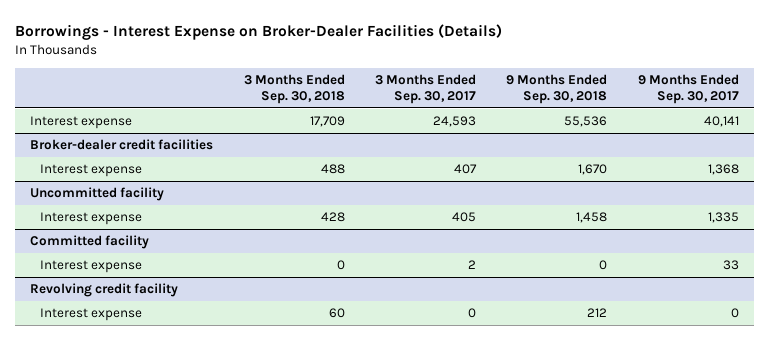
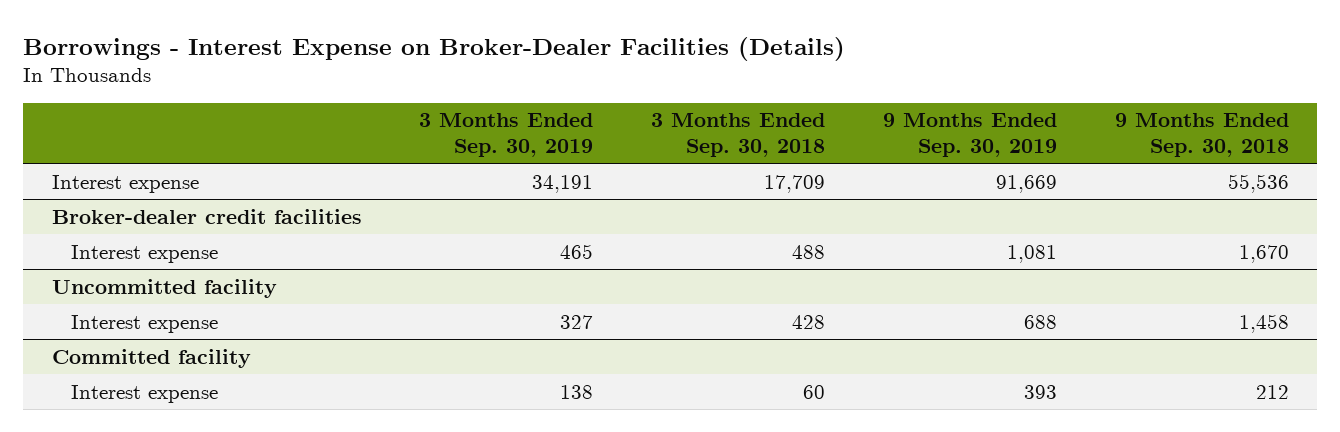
- | 3 Months Ended Sep. 30, 2018 | 3 Months Ended Sep. 30, 2017 | 9 Months Ended Sep. 30, 2018 | 9 Months Ended Sep. 30, 2017
+ | 3 Months Ended Sep. 30, 2019 | 3 Months Ended Sep. 30, 2018 | 9 Months Ended Sep. 30, 2019 | 9 Months Ended Sep. 30, 2018
@ Committed facility
- Interest expense | 0 | 2 | 0 | 33
- Revolving credit facility

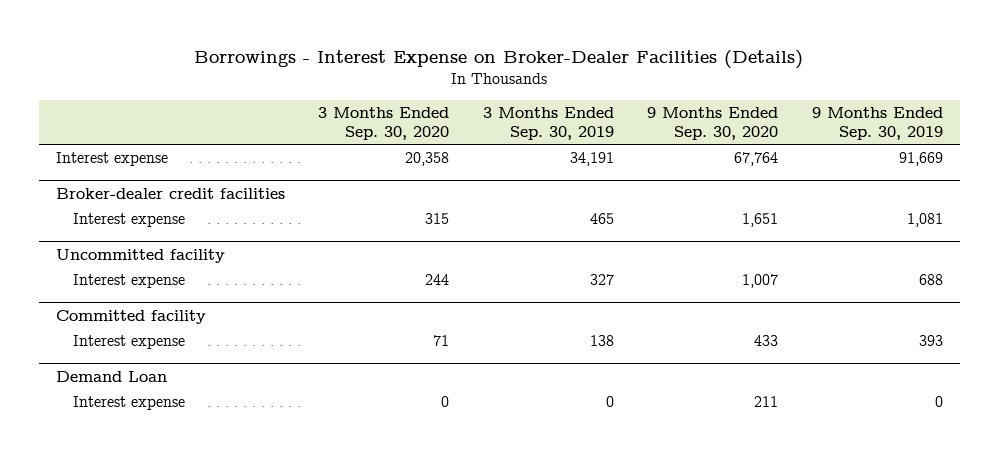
- | 3 Months Ended Sep. 30, 2019 | 3 Months Ended Sep. 30, 2018 | 9 Months Ended Sep. 30, 2019 | 9 Months Ended Sep. 30, 2018
+ | 3 Months Ended Sep. 30, 2020 | 3 Months Ended Sep. 30, 2019 | 9 Months Ended Sep. 30, 2020 | 9 Months Ended Sep. 30, 2019
+ Demand Loan
+ Interest expense | 0 | 0 | 211 | 0

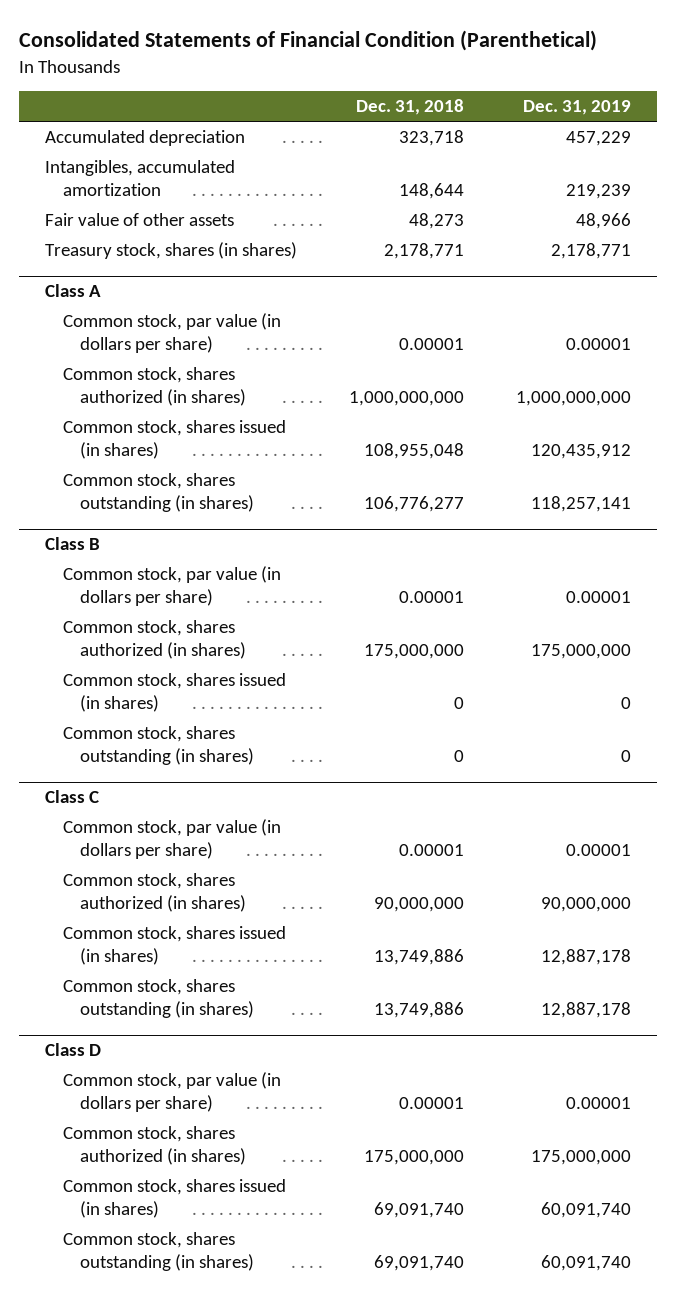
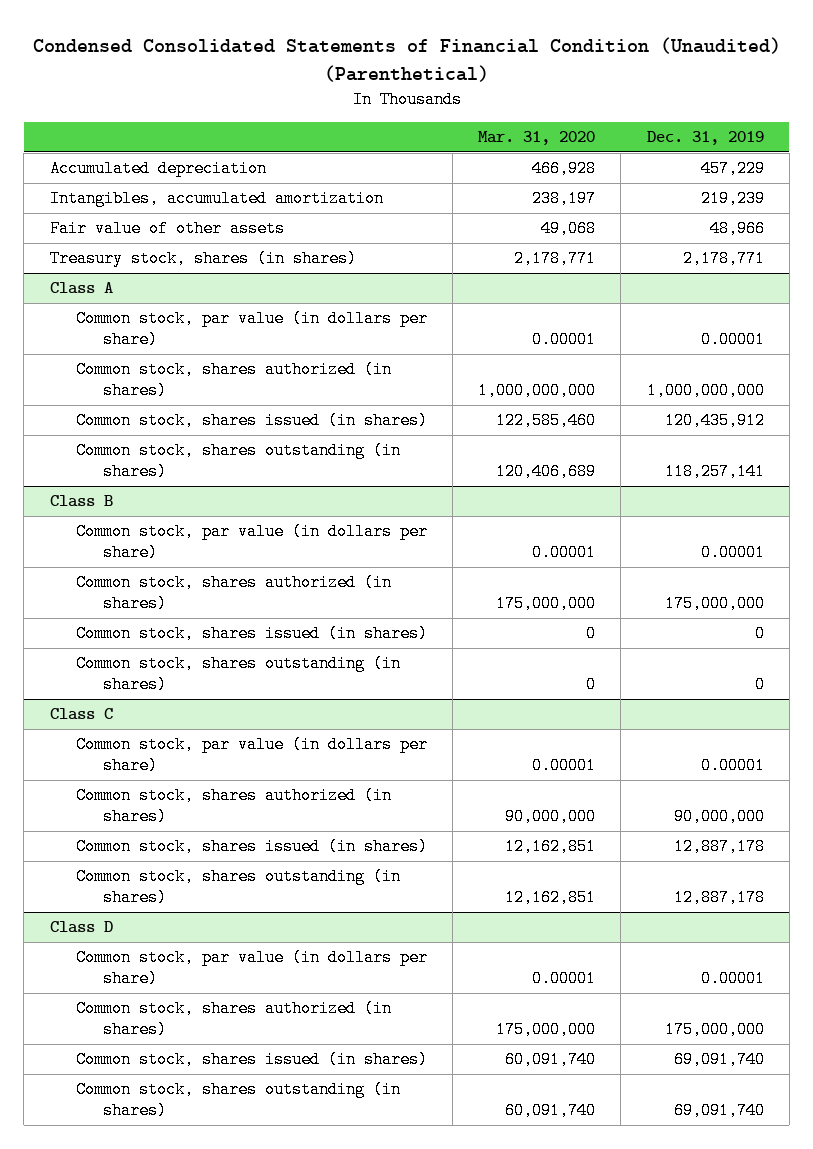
- Consolidated Statements of Financial Condition (Parenthetical)
+ Condensed Consolidated Statements of Financial Condition (Unaudited) (Parenthetical)
- | Dec. 31, 2018 | Dec. 31, 2019
+ | Mar. 31, 2020 | Dec. 31, 2019
@ Class D
- Common stock, shares issued (in shares) | 69,091,740 | 60,091,740
- Common stock, shares outstanding (in shares) | 69,091,740 | 60,091,740
+ Common stock, shares issued (in shares) | 60,091,740 | 69,091,740
+ Common stock, shares outstanding (in shares) | 60,091,740 | 69,091,740

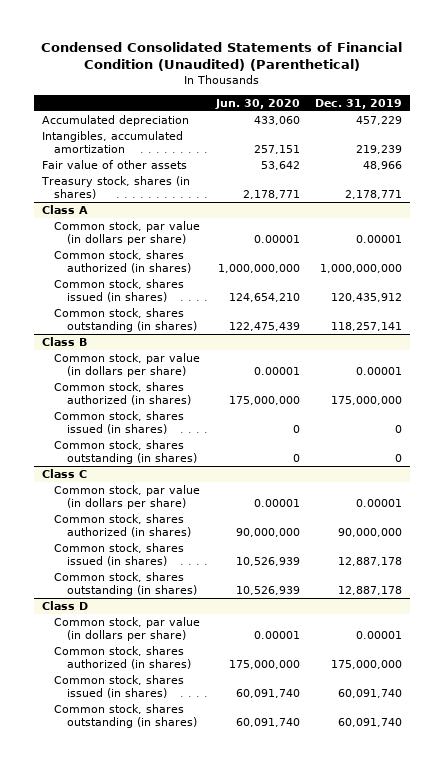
- | Mar. 31, 2020 | Dec. 31, 2019
+ | Jun. 30, 2020 | Dec. 31, 2019
@ Class D
- Common stock, shares issued (in shares) | 60,091,740 | 69,091,740
- Common stock, shares outstanding (in shares) | 60,091,740 | 69,091,740
+ Common stock, shares issued (in shares) | 60,091,740 | 60,091,740
+ Common stock, shares outstanding (in shares) | 60,091,740 | 60,091,740

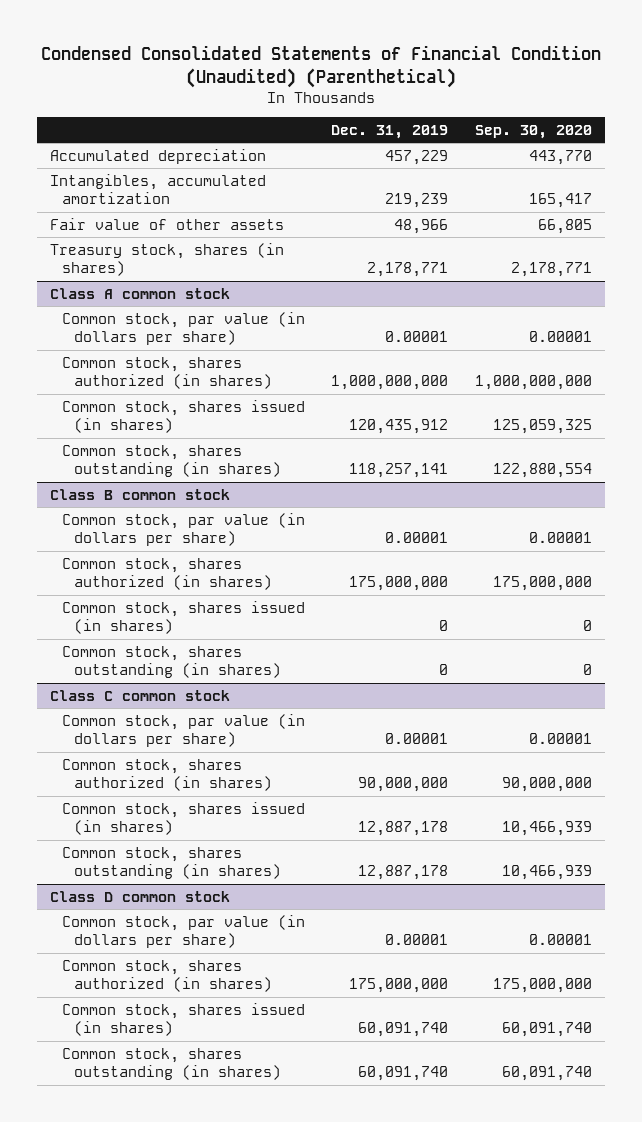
- | Jun. 30, 2020 | Dec. 31, 2019
+ | Dec. 31, 2019 | Sep. 30, 2020
- Class A
+ Class A common stock
- Class B
+ Class B common stock
- Class C
+ Class C common stock
- Class D
+ Class D common stock

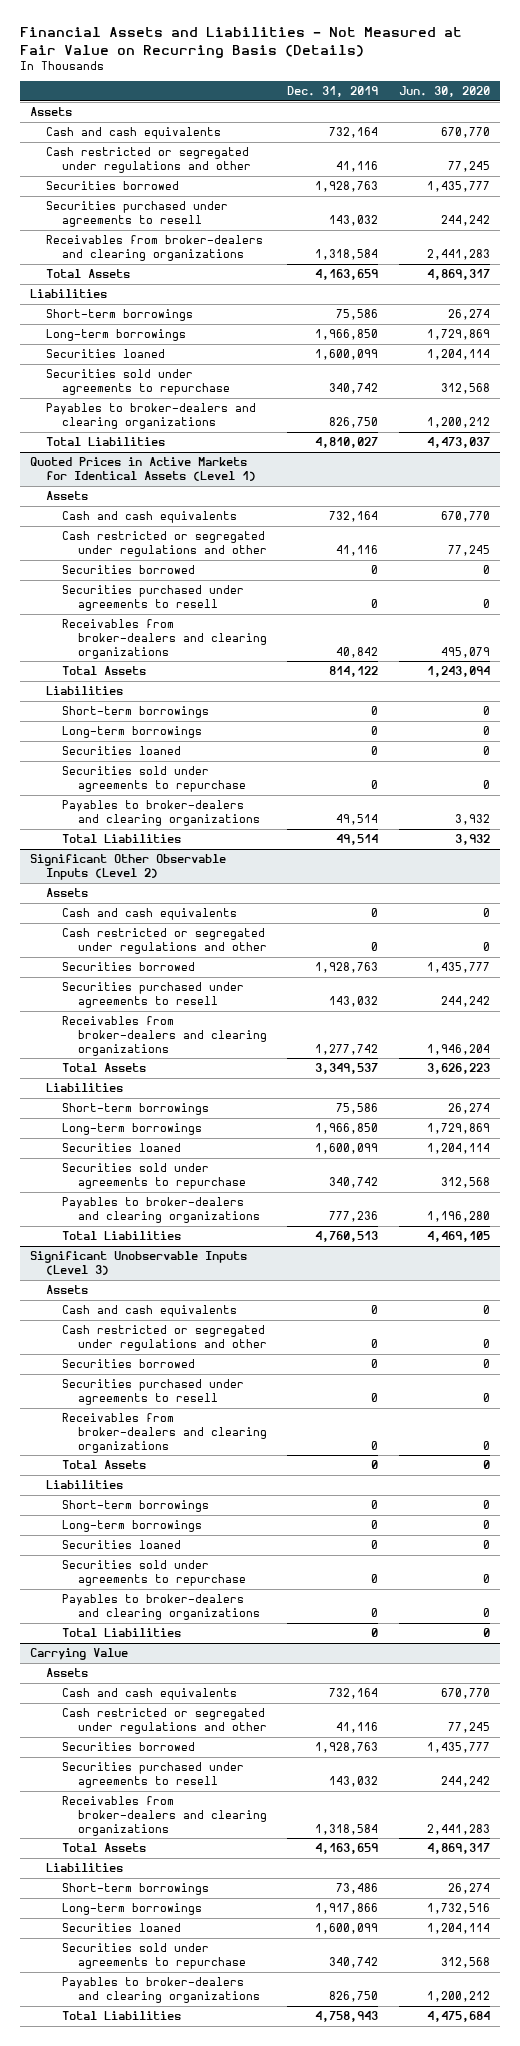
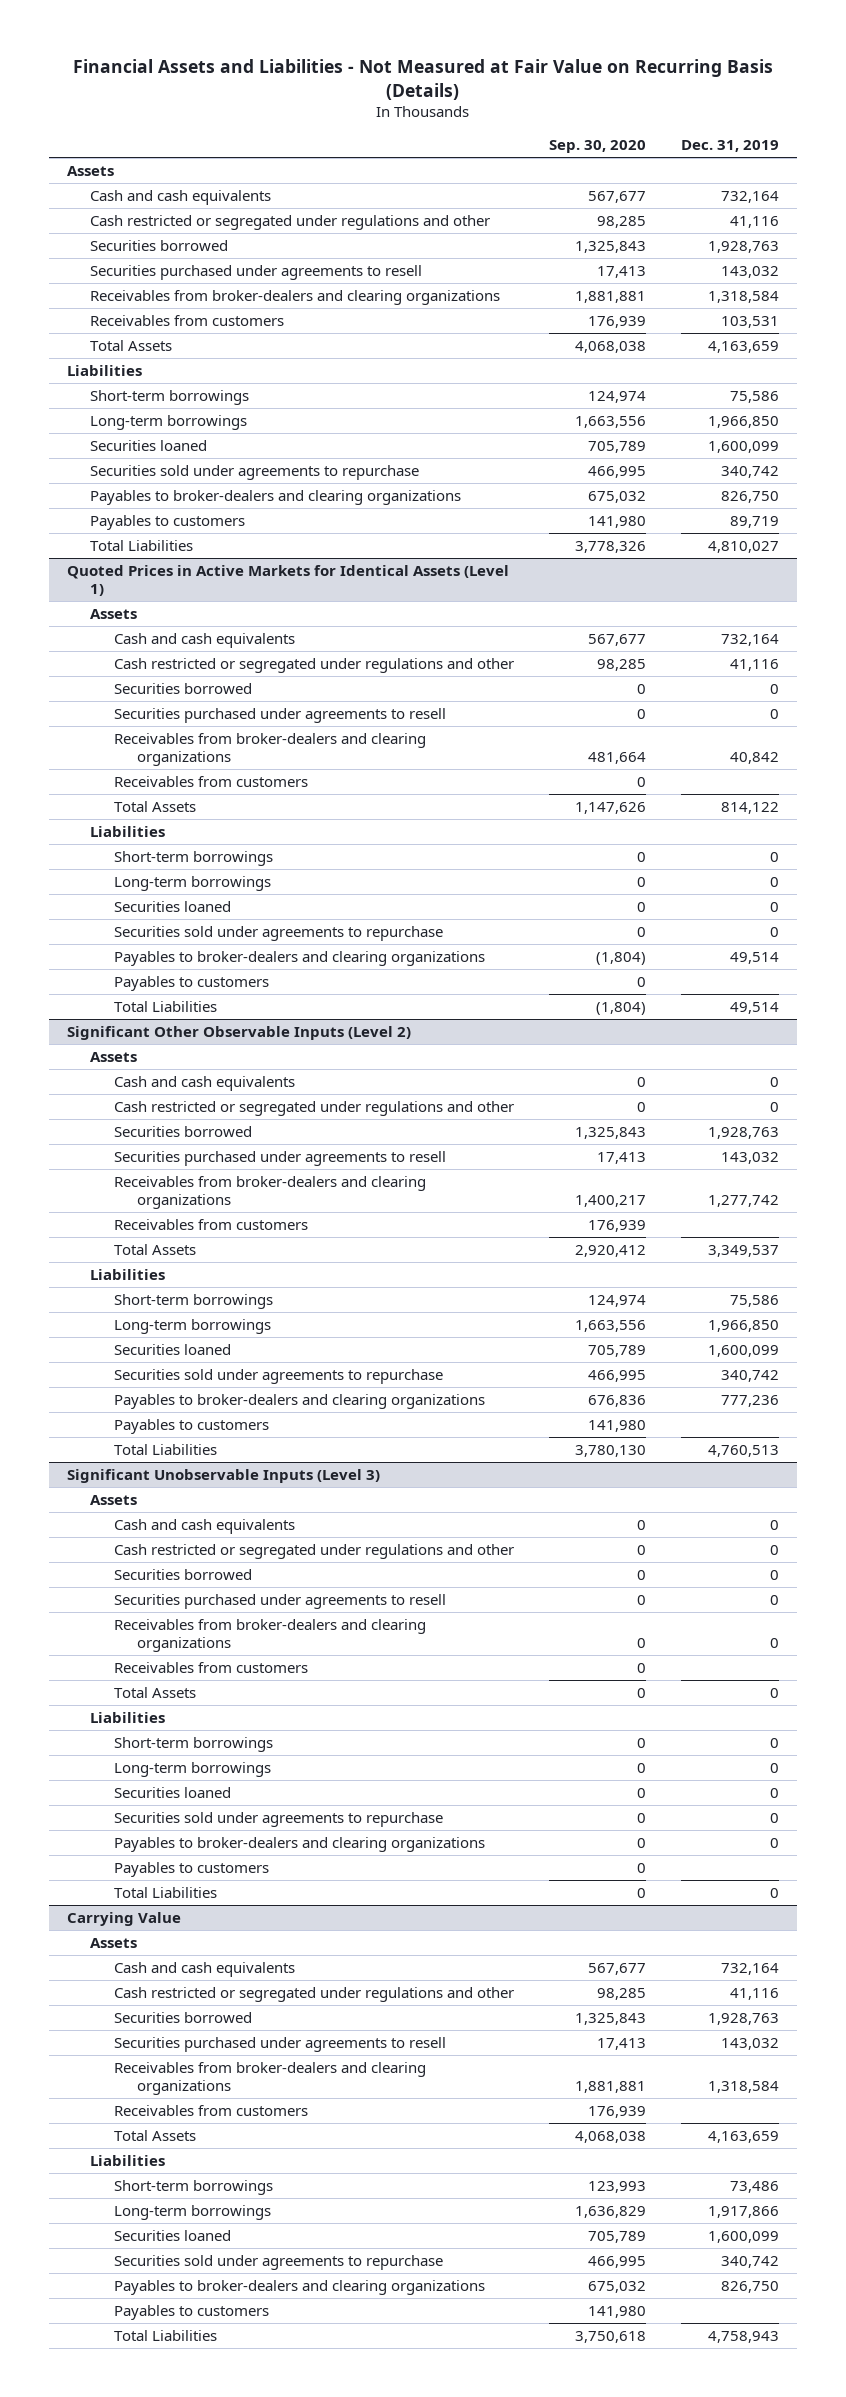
- | Dec. 31, 2019 | Jun. 30, 2020
+ | Sep. 30, 2020 | Dec. 31, 2019
+ Receivables from customers | 176,939 | 103,531
+ Payables to customers | 141,980 | 89,719
@ Quoted Prices in Active Markets for Identical Assets (Level 1)
+ Receivables from customers | 0 |
+ Payables to customers | 0 |
@ Significant Other Observable Inputs (Level 2)
+ Receivables from customers | 176,939 |
+ Payables to customers | 141,980 |
@ Significant Unobservable Inputs (Level 3)
+ Receivables from customers | 0 |
+ Payables to customers | 0 |
@ Carrying Value
+ Receivables from customers | 176,939 |
+ Payables to customers | 141,980 |

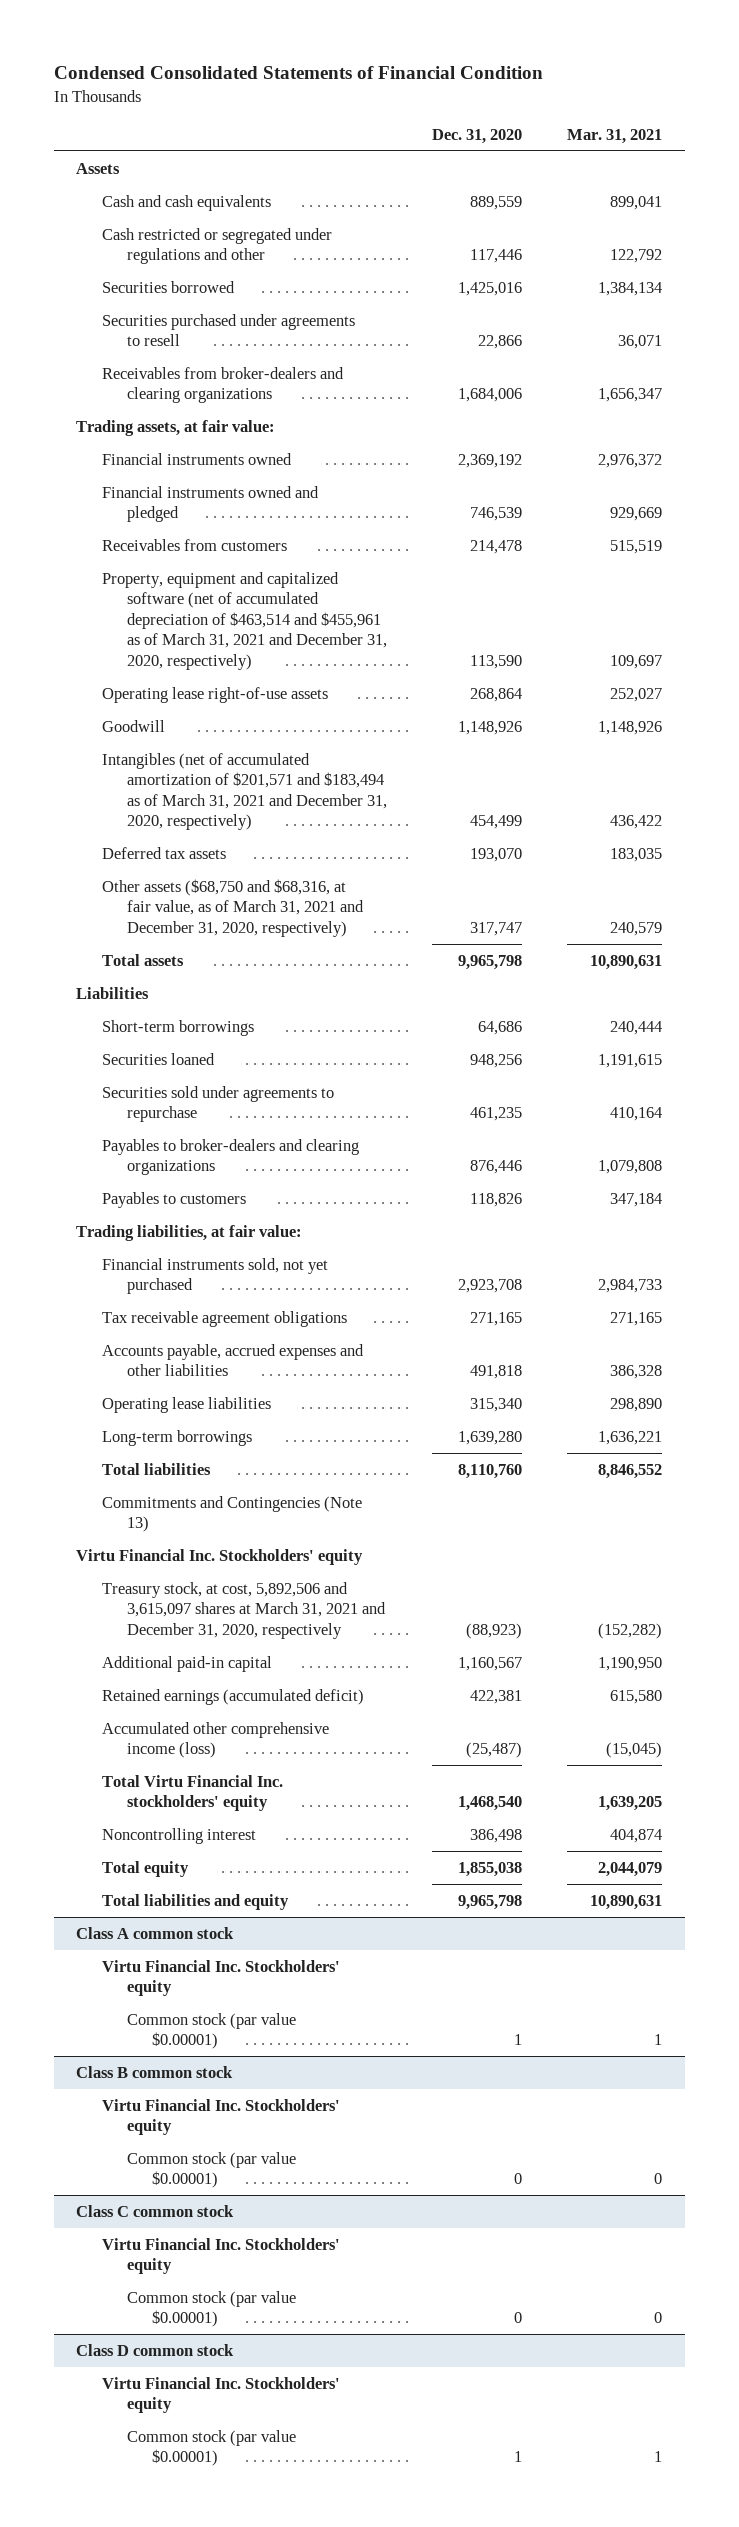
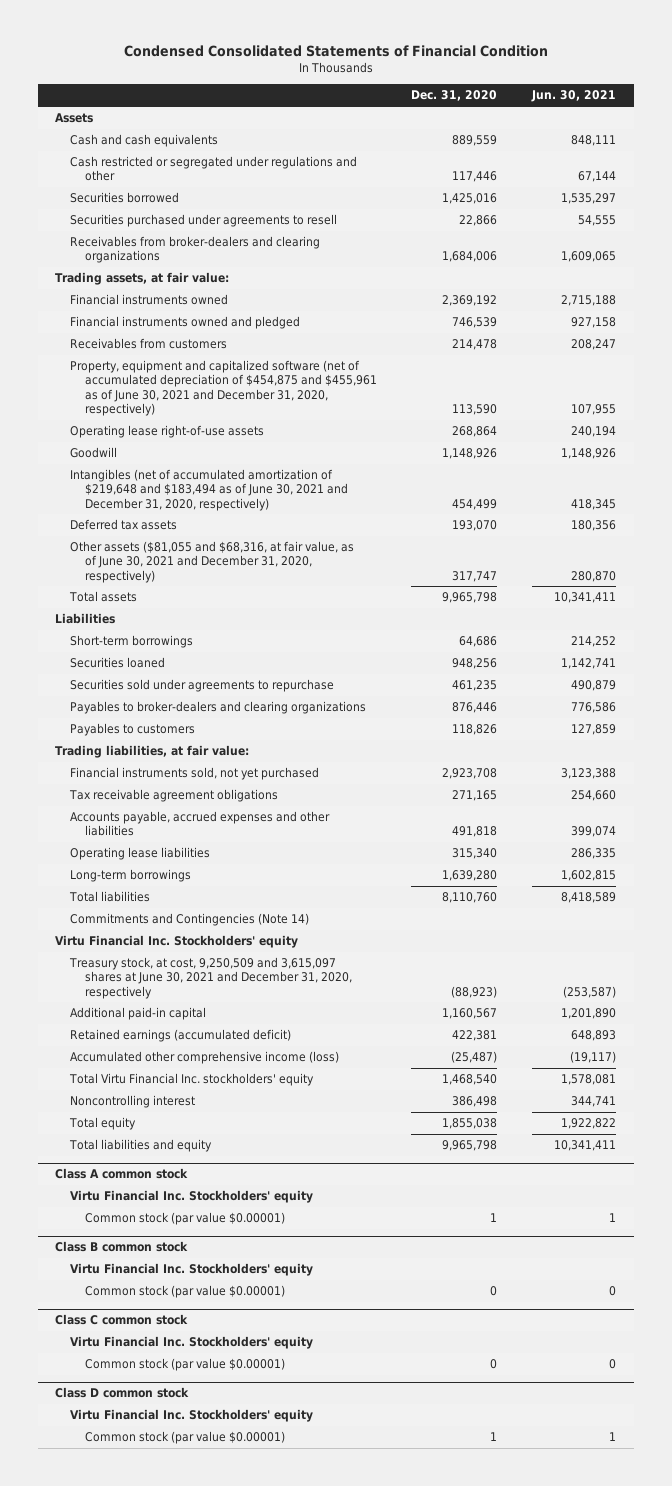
- | Dec. 31, 2020 | Mar. 31, 2021
+ | Dec. 31, 2020 | Jun. 30, 2021
- Property, equipment and capitalized software (net of accumulated depreciation of $463,514 and $455,961 as of March 31, 2021 and December 31, 2020, respectively) | 113,590 | 109,697
+ Property, equipment and capitalized software (net of accumulated depreciation of $454,875 and $455,961 as of June 30, 2021 and December 31, 2020, respectively) | 113,590 | 107,955
- Intangibles (net of accumulated amortization of $201,571 and $183,494 as of March 31, 2021 and December 31, 2020, respectively) | 454,499 | 436,422
+ Intangibles (net of accumulated amortization of $219,648 and $183,494 as of June 30, 2021 and December 31, 2020, respectively) | 454,499 | 418,345
- Other assets ($68,750 and $68,316, at fair value, as of March 31, 2021 and December 31, 2020, respectively) | 317,747 | 240,579
+ Other assets ($81,055 and $68,316, at fair value, as of June 30, 2021 and December 31, 2020, respectively) | 317,747 | 280,870
- Commitments and Contingencies (Note 13)
+ Commitments and Contingencies (Note 14)
- Treasury stock, at cost, 5,892,506 and 3,615,097 shares at March 31, 2021 and December 31, 2020, respectively | (88,923) | (152,282)
+ Treasury stock, at cost, 9,250,509 and 3,615,097 shares at June 30, 2021 and December 31, 2020, respectively | (88,923) | (253,587)

